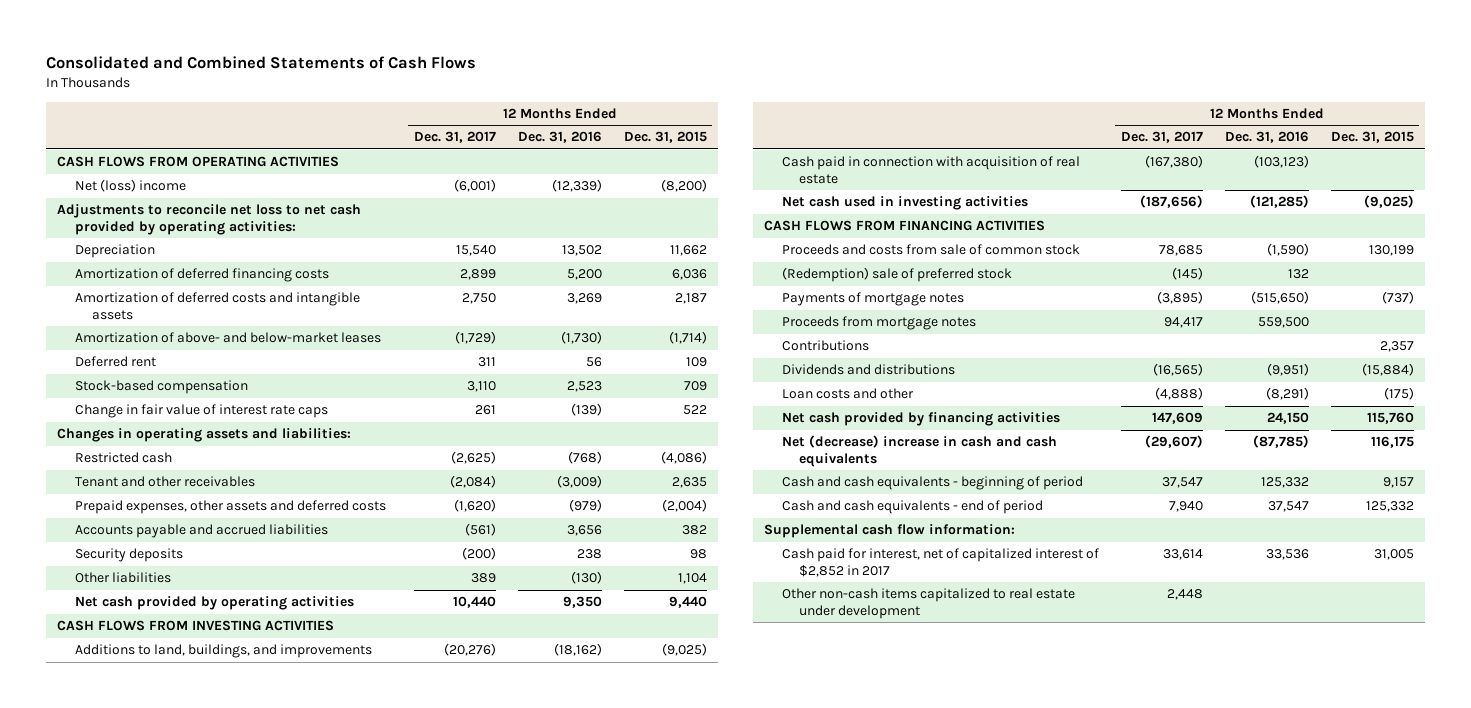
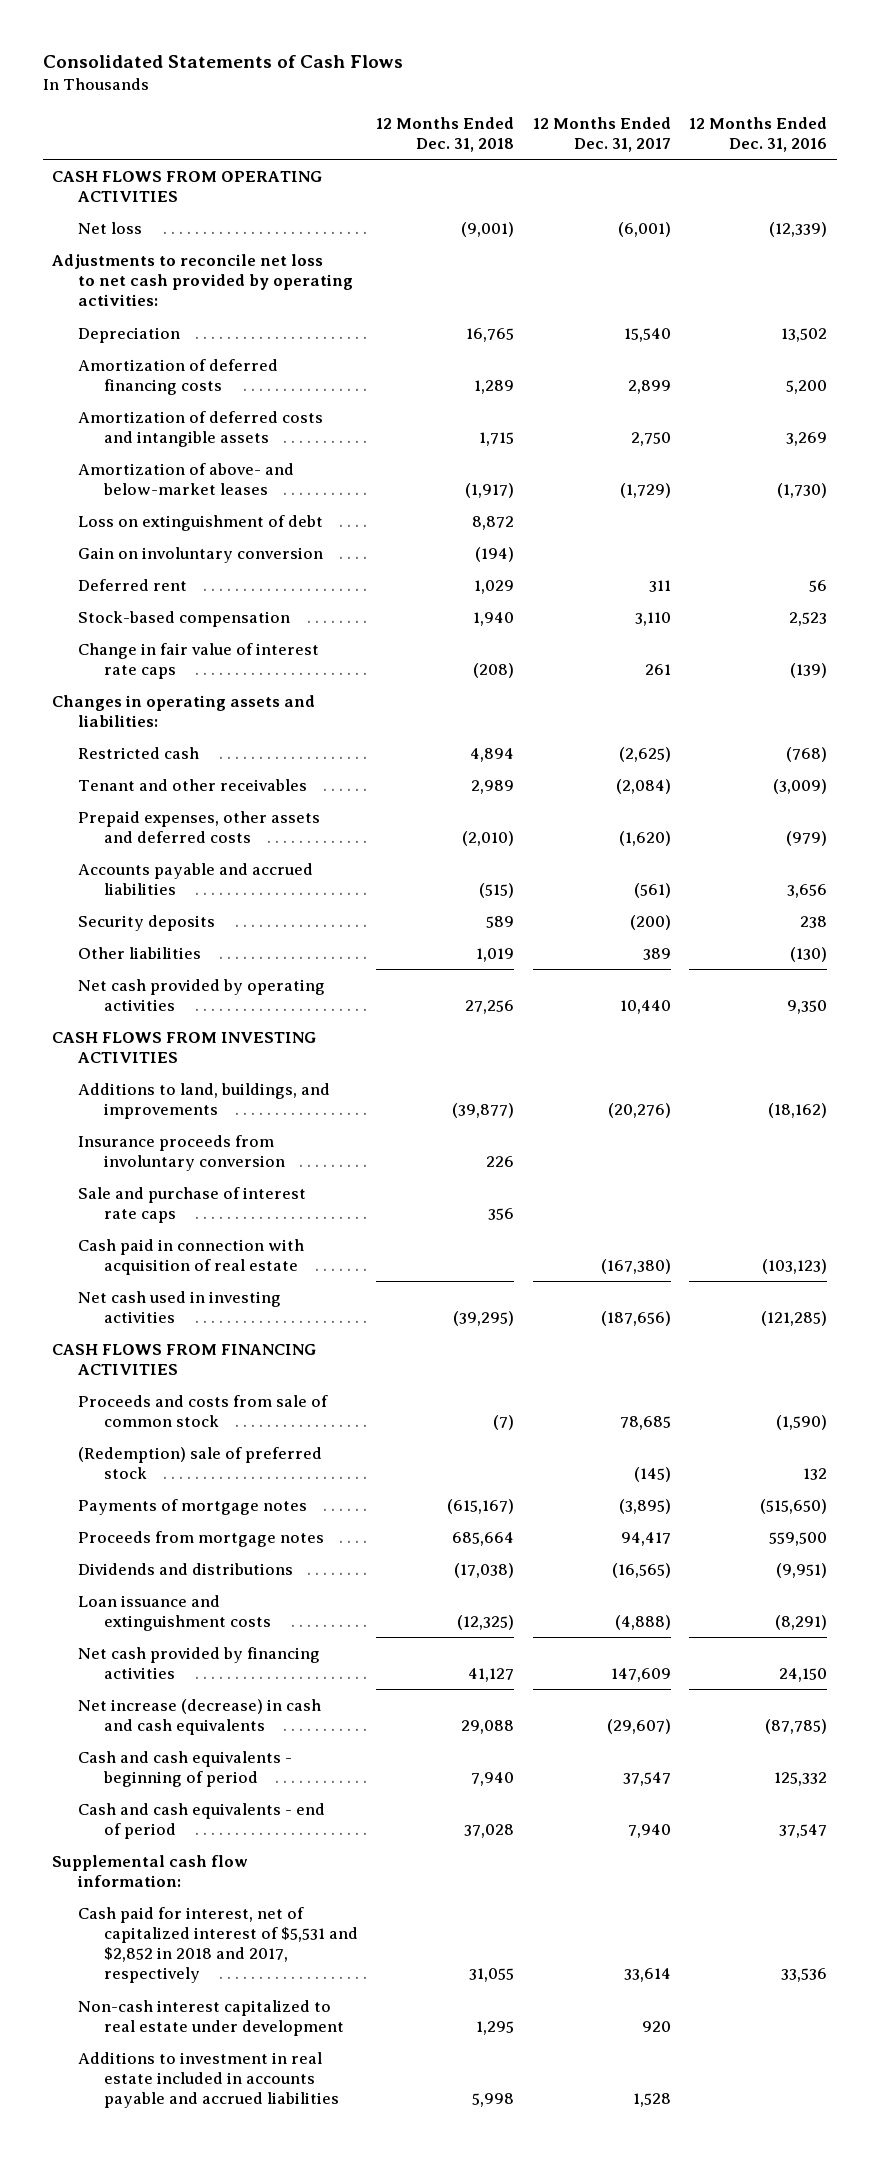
- Consolidated and Combined Statements of Cash Flows
+ Consolidated Statements of Cash Flows
- | 12 Months Ended Dec. 31, 2017 | 12 Months Ended Dec. 31, 2016 | 12 Months Ended Dec. 31, 2015
+ | 12 Months Ended Dec. 31, 2018 | 12 Months Ended Dec. 31, 2017 | 12 Months Ended Dec. 31, 2016
- Net (loss) income | (6,001) | (12,339) | (8,200)
+ Net loss | (9,001) | (6,001) | (12,339)
+ Loss on extinguishment of debt | 8,872 | |
+ Gain on involuntary conversion | (194) | |
+ Insurance proceeds from involuntary conversion | 226 | |
+ Sale and purchase of interest rate caps | 356 | |
- Contributions | | | 2,357
- Loan costs and other | (4,888) | (8,291) | (175)
+ Loan issuance and extinguishment costs | (12,325) | (4,888) | (8,291)
- Net (decrease) increase in cash and cash equivalents | (29,607) | (87,785) | 116,175
+ Net increase (decrease) in cash and cash equivalents | 29,088 | (29,607) | (87,785)
- Cash paid for interest, net of capitalized interest of $2,852 in 2017 | 33,614 | 33,536 | 31,005
- Other non-cash items capitalized to real estate under development | 2,448 | |
+ Cash paid for interest, net of capitalized interest of $5,531 and $2,852 in 2018 and 2017, respectively | 31,055 | 33,614 | 33,536
+ Non-cash interest capitalized to real estate under development | 1,295 | 920 |
+ Additions to investment in real estate included in accounts payable and accrued liabilities | 5,998 | 1,528 |

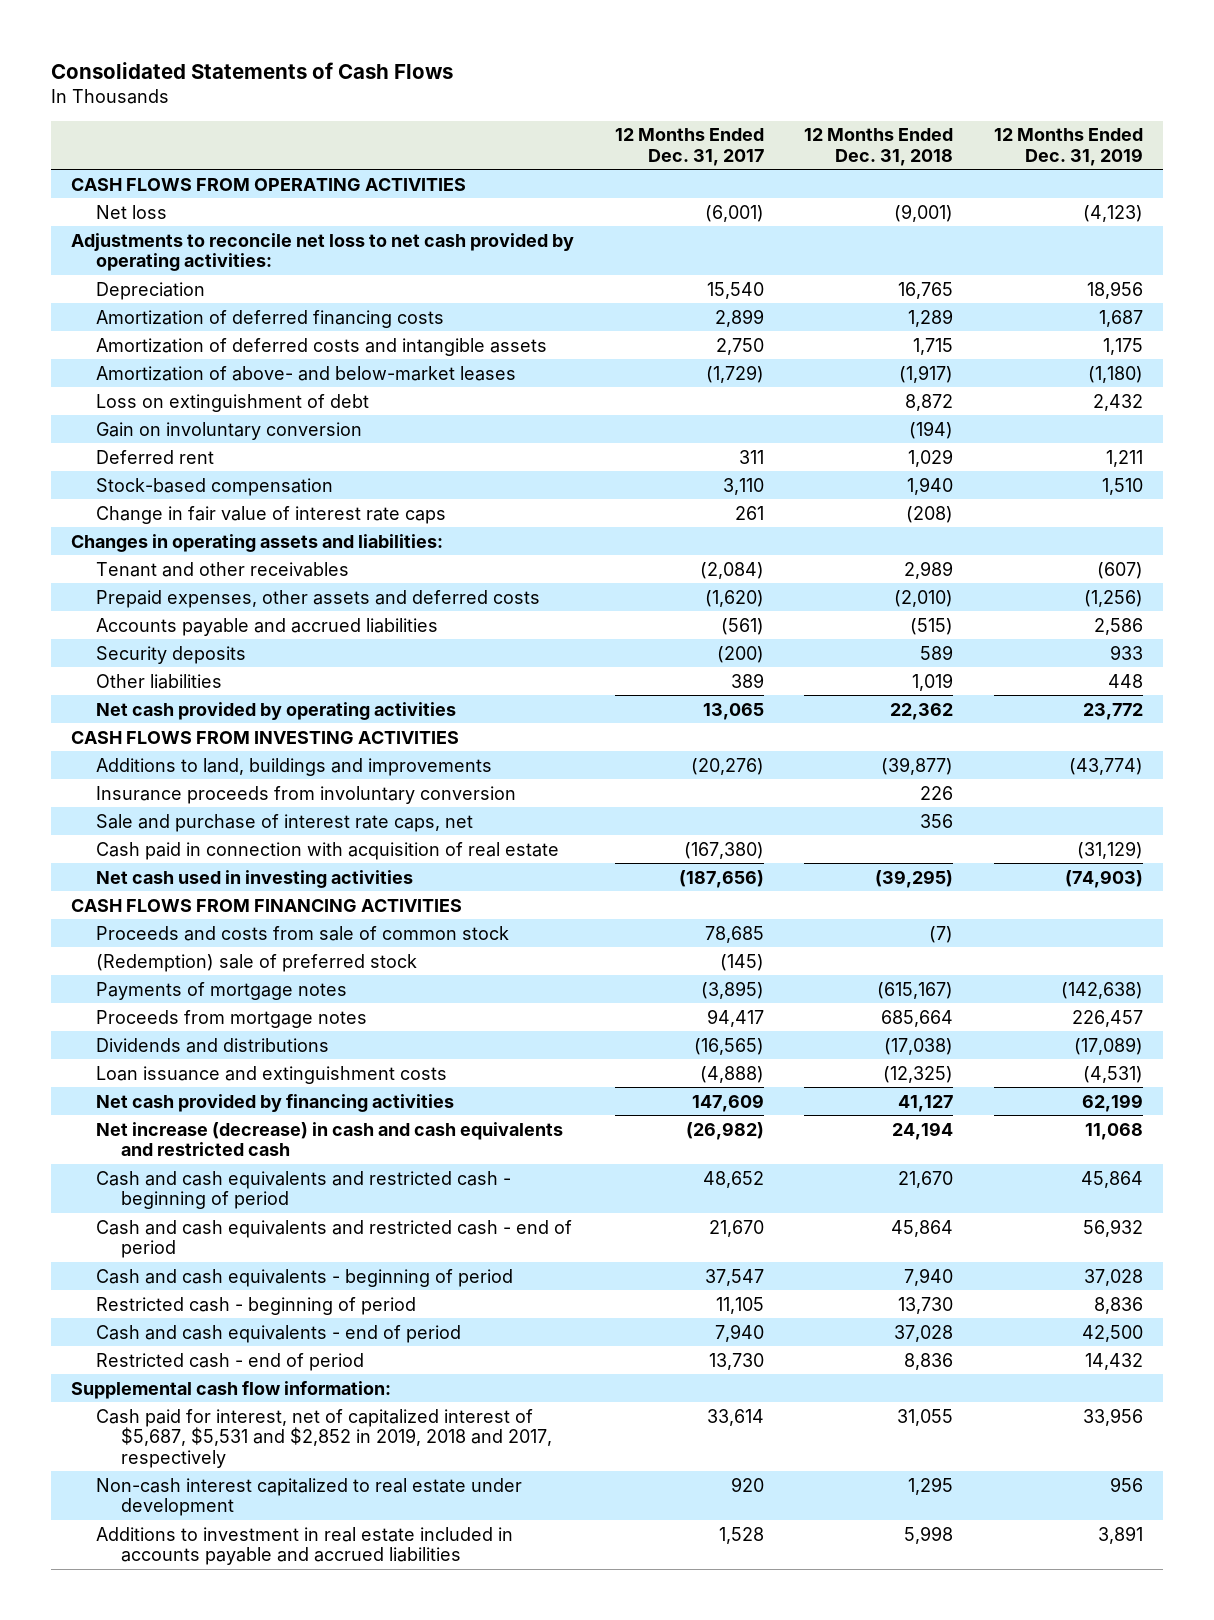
- | 12 Months Ended Dec. 31, 2018 | 12 Months Ended Dec. 31, 2017 | 12 Months Ended Dec. 31, 2016
+ | 12 Months Ended Dec. 31, 2017 | 12 Months Ended Dec. 31, 2018 | 12 Months Ended Dec. 31, 2019
- Restricted cash | 4,894 | (2,625) | (768)
- Net cash provided by operating activities | 27,256 | 10,440 | 9,350
+ Net cash provided by operating activities | 13,065 | 22,362 | 23,772
- Additions to land, buildings, and improvements | (39,877) | (20,276) | (18,162)
+ Additions to land, buildings and improvements | (20,276) | (39,877) | (43,774)
- Sale and purchase of interest rate caps | 356 | |
+ Sale and purchase of interest rate caps, net | | 356 |
- Net increase (decrease) in cash and cash equivalents | 29,088 | (29,607) | (87,785)
+ Net increase (decrease) in cash and cash equivalents and restricted cash | (26,982) | 24,194 | 11,068
+ Cash and cash equivalents and restricted cash - beginning of period | 48,652 | 21,670 | 45,864
+ Cash and cash equivalents and restricted cash - end of period | 21,670 | 45,864 | 56,932
+ Restricted cash - beginning of period | 11,105 | 13,730 | 8,836
+ Restricted cash - end of period | 13,730 | 8,836 | 14,432
- Cash paid for interest, net of capitalized interest of $5,531 and $2,852 in 2018 and 2017, respectively | 31,055 | 33,614 | 33,536
+ Cash paid for interest, net of capitalized interest of $5,687, $5,531 and $2,852 in 2019, 2018 and 2017, respectively | 33,614 | 31,055 | 33,956

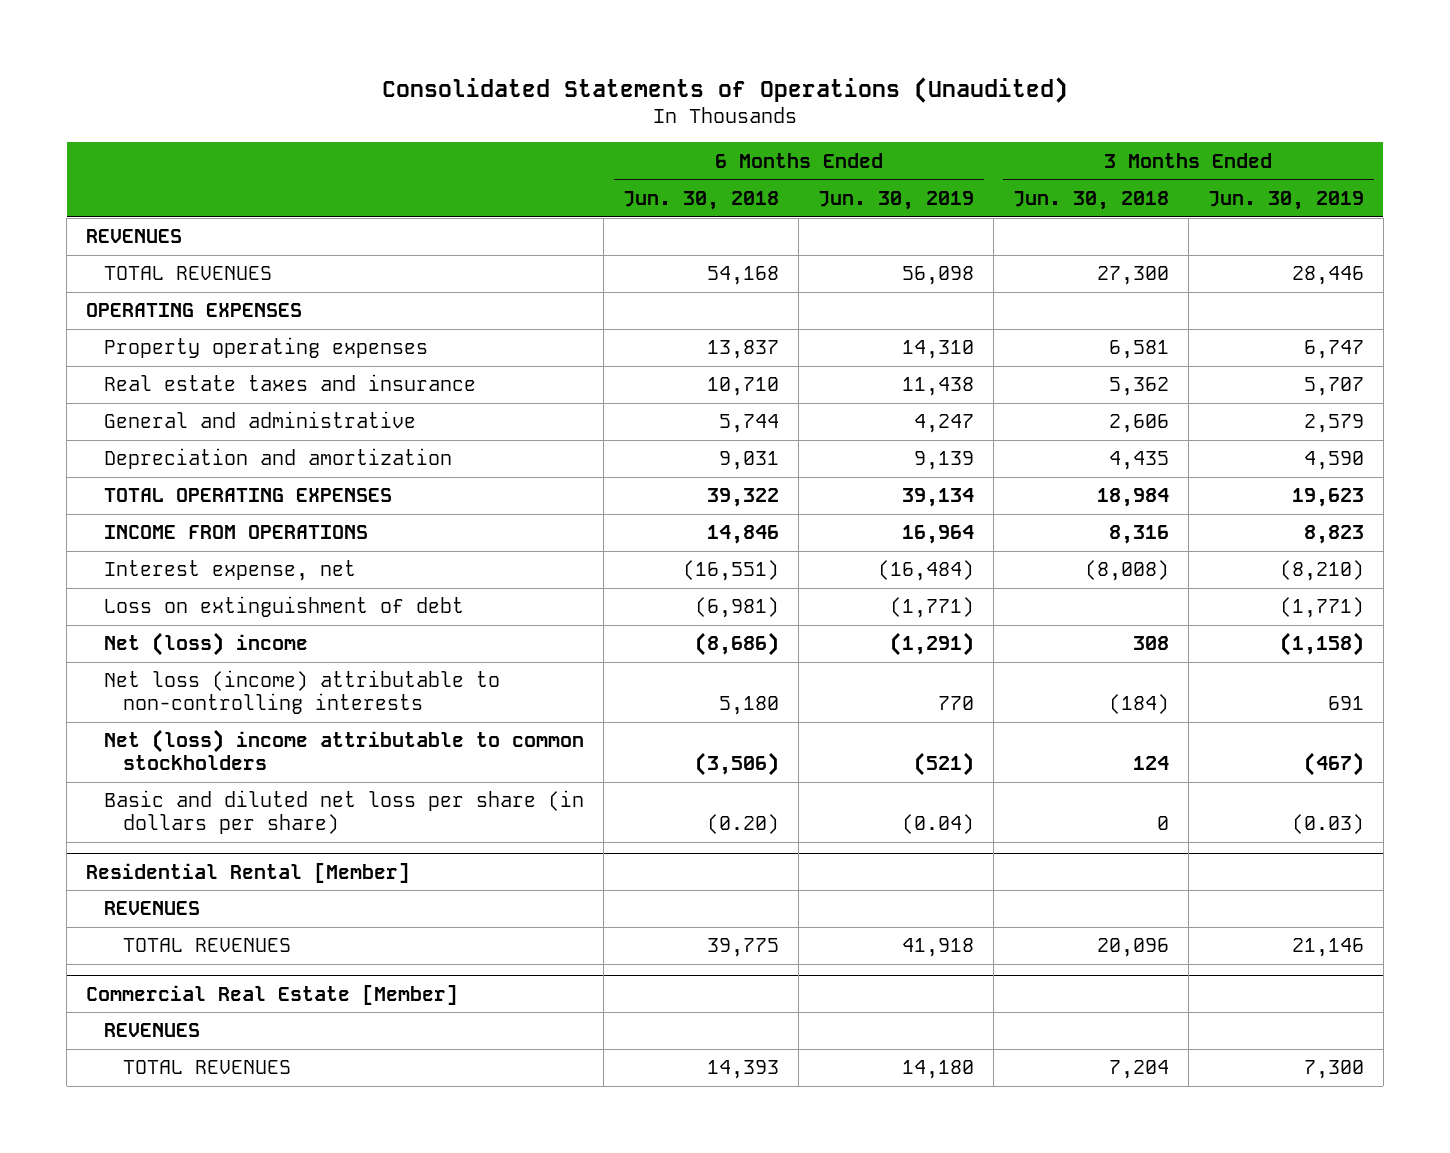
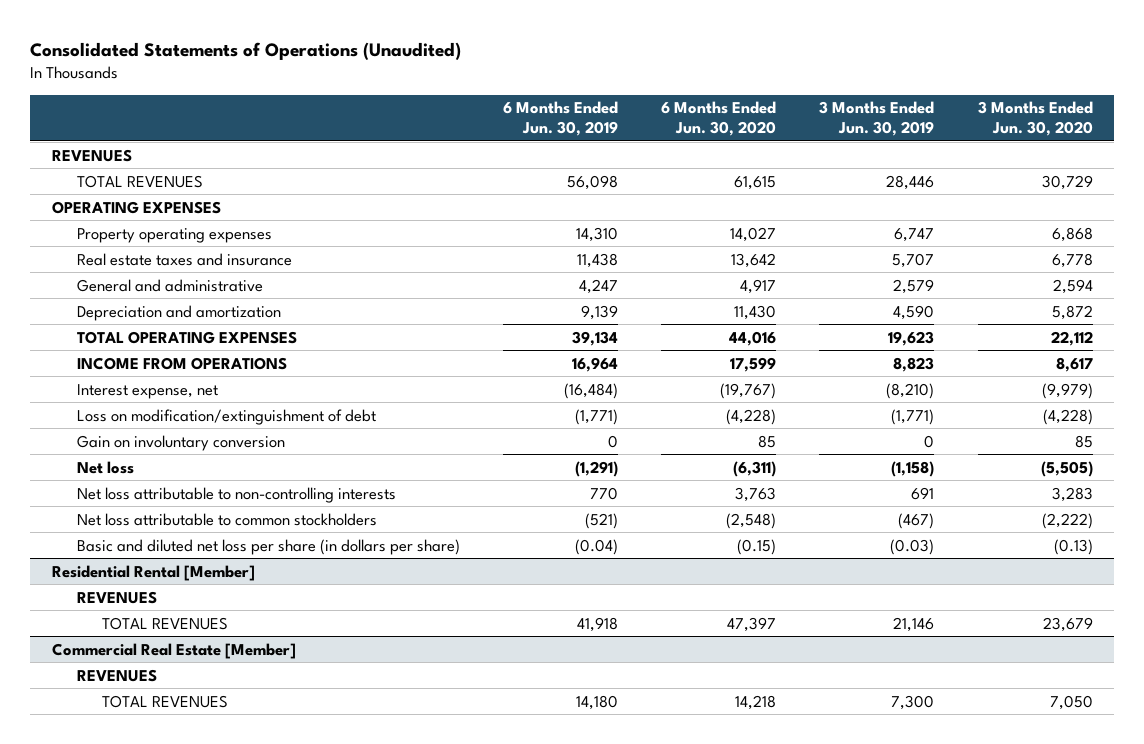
- | 6 Months Ended Jun. 30, 2018 | 6 Months Ended Jun. 30, 2019 | 3 Months Ended Jun. 30, 2018 | 3 Months Ended Jun. 30, 2019
+ | 6 Months Ended Jun. 30, 2019 | 6 Months Ended Jun. 30, 2020 | 3 Months Ended Jun. 30, 2019 | 3 Months Ended Jun. 30, 2020
- Loss on extinguishment of debt | (6,981) | (1,771) | | (1,771)
- Net (loss) income | (8,686) | (1,291) | 308 | (1,158)
- Net loss (income) attributable to non-controlling interests | 5,180 | 770 | (184) | 691
- Net (loss) income attributable to common stockholders | (3,506) | (521) | 124 | (467)
+ Loss on modification/extinguishment of debt | (1,771) | (4,228) | (1,771) | (4,228)
+ Gain on involuntary conversion | 0 | 85 | 0 | 85
+ Net loss | (1,291) | (6,311) | (1,158) | (5,505)
+ Net loss attributable to non-controlling interests | 770 | 3,763 | 691 | 3,283
+ Net loss attributable to common stockholders | (521) | (2,548) | (467) | (2,222)

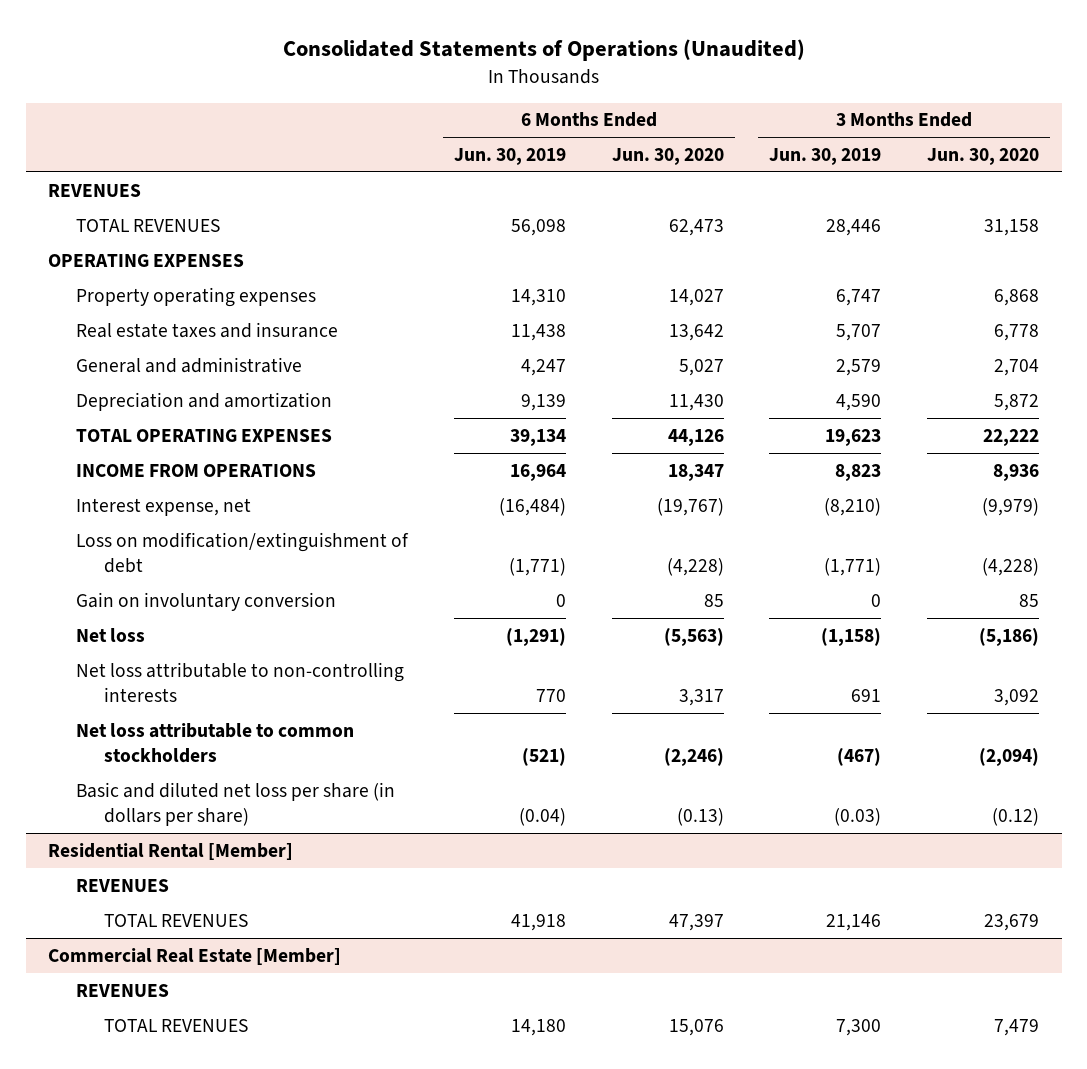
- TOTAL REVENUES | 56,098 | 61,615 | 28,446 | 30,729
+ TOTAL REVENUES | 56,098 | 62,473 | 28,446 | 31,158
- General and administrative | 4,247 | 4,917 | 2,579 | 2,594
+ General and administrative | 4,247 | 5,027 | 2,579 | 2,704
- TOTAL OPERATING EXPENSES | 39,134 | 44,016 | 19,623 | 22,112
- INCOME FROM OPERATIONS | 16,964 | 17,599 | 8,823 | 8,617
+ TOTAL OPERATING EXPENSES | 39,134 | 44,126 | 19,623 | 22,222
+ INCOME FROM OPERATIONS | 16,964 | 18,347 | 8,823 | 8,936
- Net loss | (1,291) | (6,311) | (1,158) | (5,505)
- Net loss attributable to non-controlling interests | 770 | 3,763 | 691 | 3,283
- Net loss attributable to common stockholders | (521) | (2,548) | (467) | (2,222)
- Basic and diluted net loss per share (in dollars per share) | (0.04) | (0.15) | (0.03) | (0.13)
+ Net loss | (1,291) | (5,563) | (1,158) | (5,186)
+ Net loss attributable to non-controlling interests | 770 | 3,317 | 691 | 3,092
+ Net loss attributable to common stockholders | (521) | (2,246) | (467) | (2,094)
+ Basic and diluted net loss per share (in dollars per share) | (0.04) | (0.13) | (0.03) | (0.12)
@ Commercial Real Estate [Member]
- TOTAL REVENUES | 14,180 | 14,218 | 7,300 | 7,050
+ TOTAL REVENUES | 14,180 | 15,076 | 7,300 | 7,479

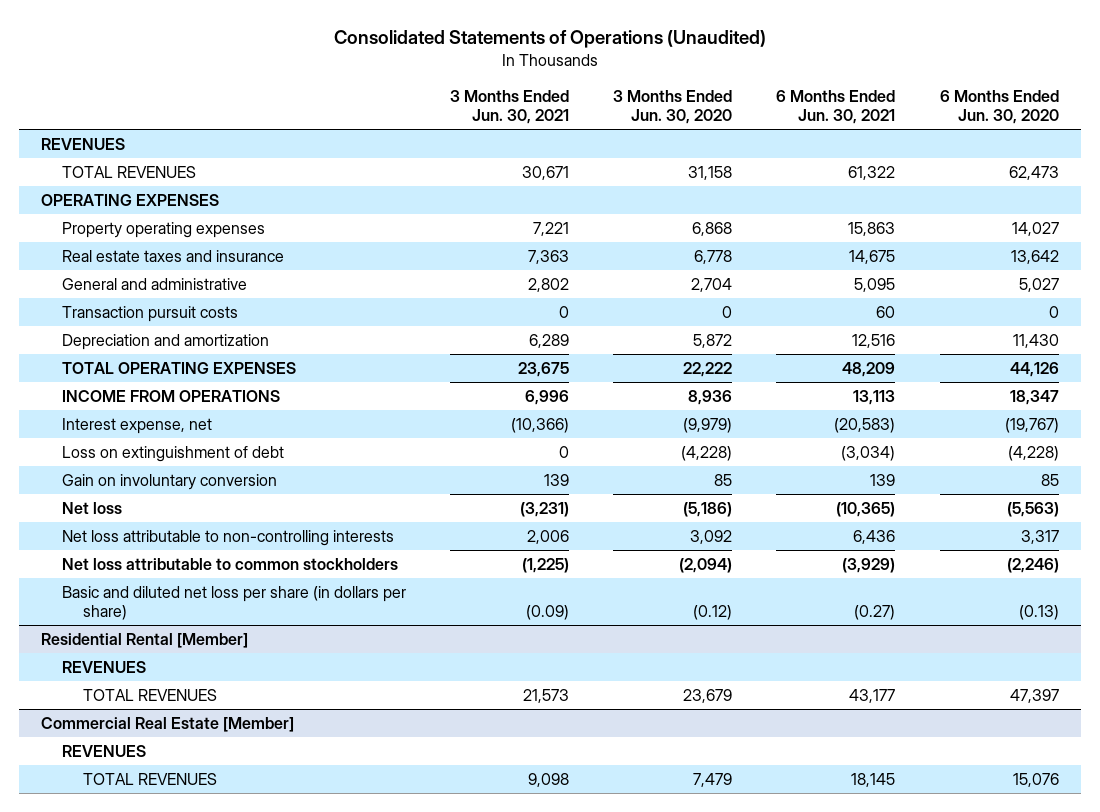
- | 6 Months Ended Jun. 30, 2019 | 6 Months Ended Jun. 30, 2020 | 3 Months Ended Jun. 30, 2019 | 3 Months Ended Jun. 30, 2020
+ | 3 Months Ended Jun. 30, 2021 | 3 Months Ended Jun. 30, 2020 | 6 Months Ended Jun. 30, 2021 | 6 Months Ended Jun. 30, 2020
+ Transaction pursuit costs | 0 | 0 | 60 | 0
- Loss on modification/extinguishment of debt | (1,771) | (4,228) | (1,771) | (4,228)
+ Loss on extinguishment of debt | 0 | (4,228) | (3,034) | (4,228)

